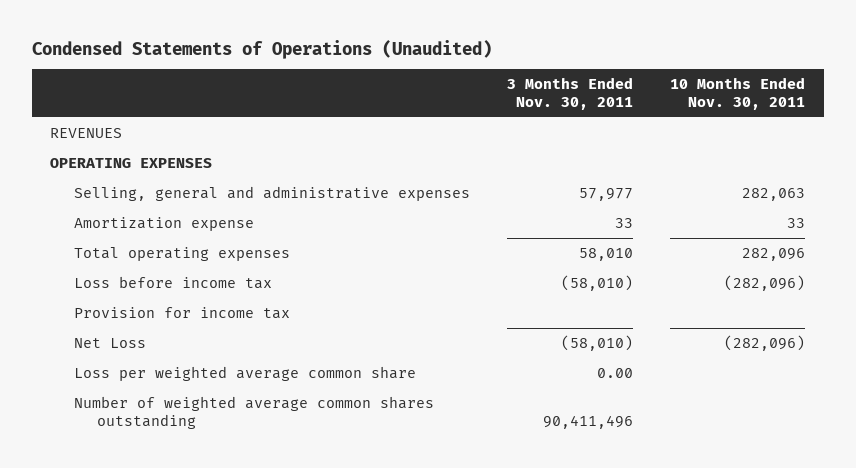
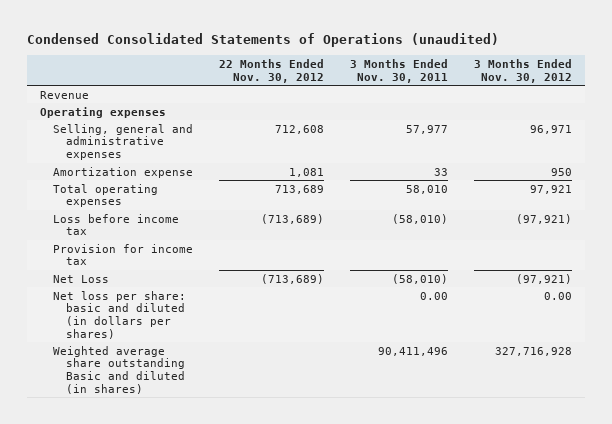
- Condensed Statements of Operations (Unaudited)
+ Condensed Consolidated Statements of Operations (unaudited)
- | 3 Months Ended Nov. 30, 2011 | 10 Months Ended Nov. 30, 2011
+ | 22 Months Ended Nov. 30, 2012 | 3 Months Ended Nov. 30, 2011 | 3 Months Ended Nov. 30, 2012
- REVENUES
- OPERATING EXPENSES
+ Revenue
+ Operating expenses
- Loss per weighted average common share | 0.00 |
- Number of weighted average common shares outstanding | 90,411,496 |
+ Net loss per share: basic and diluted (in dollars per shares) | | 0.00 | 0.00
+ Weighted average share outstanding Basic and diluted (in shares) | | 90,411,496 | 327,716,928

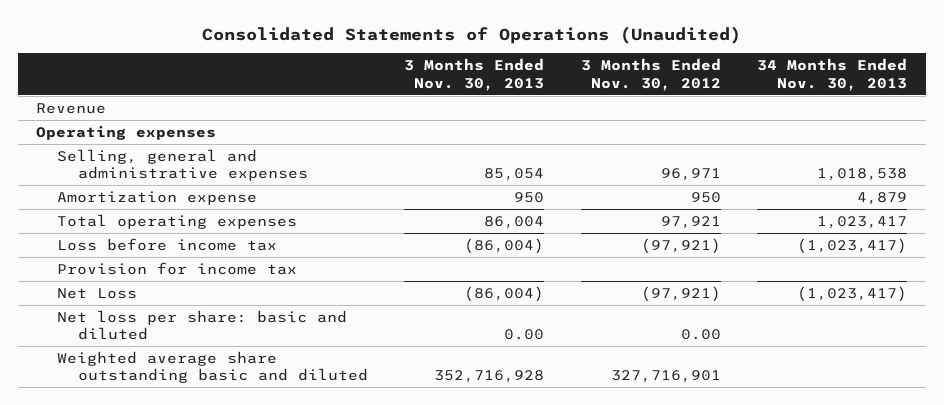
- Condensed Consolidated Statements of Operations (unaudited)
+ Consolidated Statements of Operations (Unaudited)
- | 22 Months Ended Nov. 30, 2012 | 3 Months Ended Nov. 30, 2011 | 3 Months Ended Nov. 30, 2012
+ | 3 Months Ended Nov. 30, 2013 | 3 Months Ended Nov. 30, 2012 | 34 Months Ended Nov. 30, 2013
- Net loss per share: basic and diluted (in dollars per shares) | | 0.00 | 0.00
- Weighted average share outstanding Basic and diluted (in shares) | | 90,411,496 | 327,716,928
+ Net loss per share: basic and diluted | 0.00 | 0.00 |
+ Weighted average share outstanding basic and diluted | 352,716,928 | 327,716,901 |

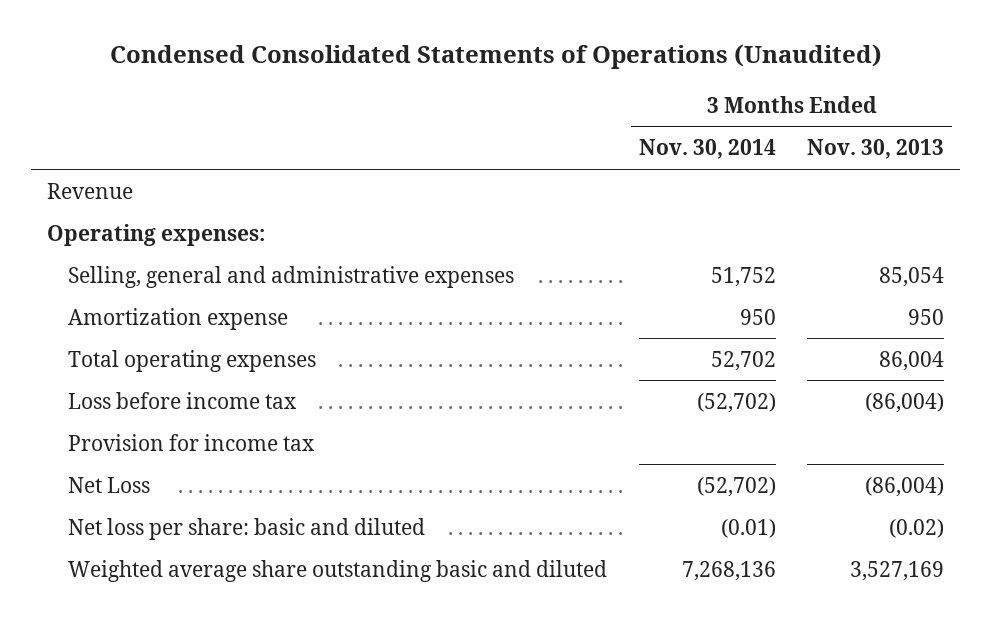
- Consolidated Statements of Operations (Unaudited)
+ Condensed Consolidated Statements of Operations (Unaudited)
- | 3 Months Ended Nov. 30, 2013 | 3 Months Ended Nov. 30, 2012 | 34 Months Ended Nov. 30, 2013
+ | 3 Months Ended Nov. 30, 2014 | 3 Months Ended Nov. 30, 2013
- Operating expenses
+ Operating expenses:
- Net loss per share: basic and diluted | 0.00 | 0.00 |
- Weighted average share outstanding basic and diluted | 352,716,928 | 327,716,901 |
+ Net loss per share: basic and diluted | (0.01) | (0.02)
+ Weighted average share outstanding basic and diluted | 7,268,136 | 3,527,169

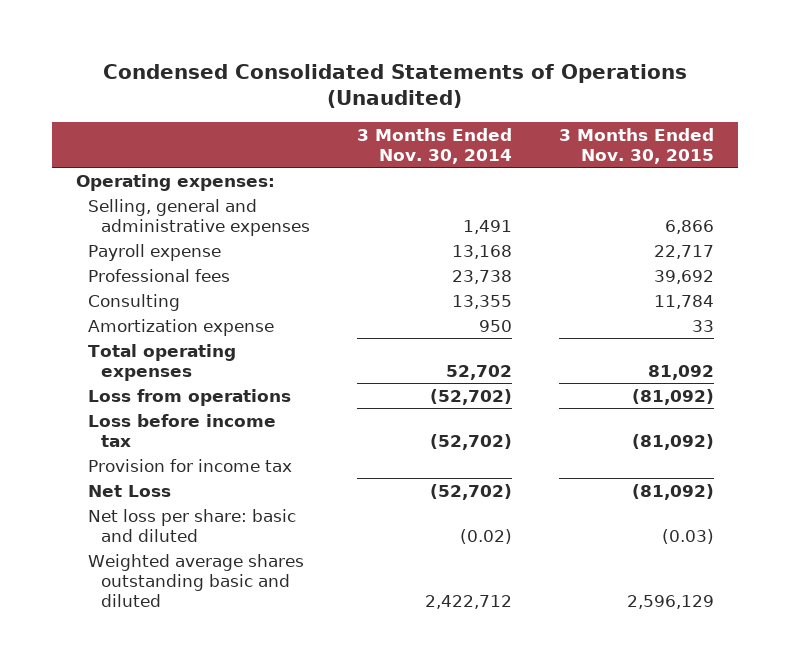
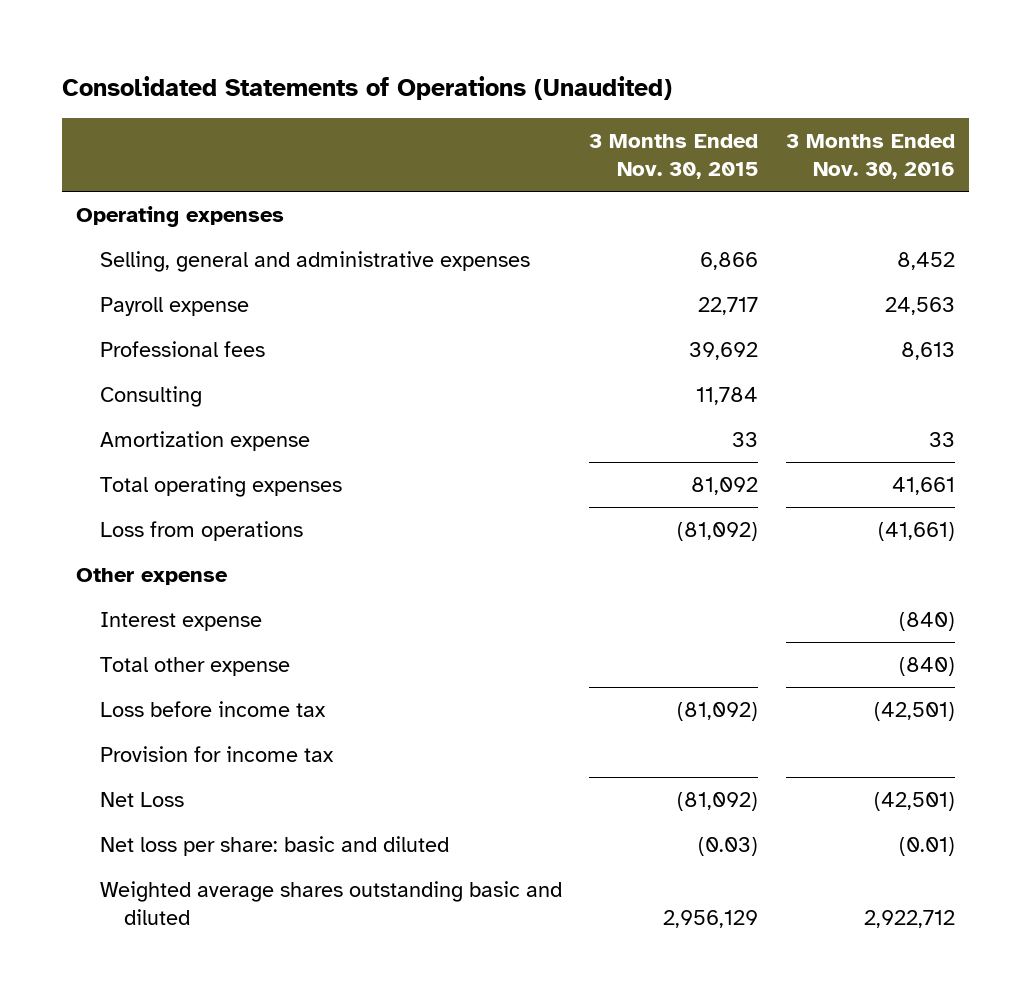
- Condensed Consolidated Statements of Operations (Unaudited)
+ Consolidated Statements of Operations (Unaudited)
- | 3 Months Ended Nov. 30, 2014 | 3 Months Ended Nov. 30, 2015
+ | 3 Months Ended Nov. 30, 2015 | 3 Months Ended Nov. 30, 2016
- Operating expenses:
+ Operating expenses
+ Other expense
+ Interest expense | | (840)
+ Total other expense | | (840)
- Weighted average shares outstanding basic and diluted | 2,422,712 | 2,596,129
+ Weighted average shares outstanding basic and diluted | 2,956,129 | 2,922,712

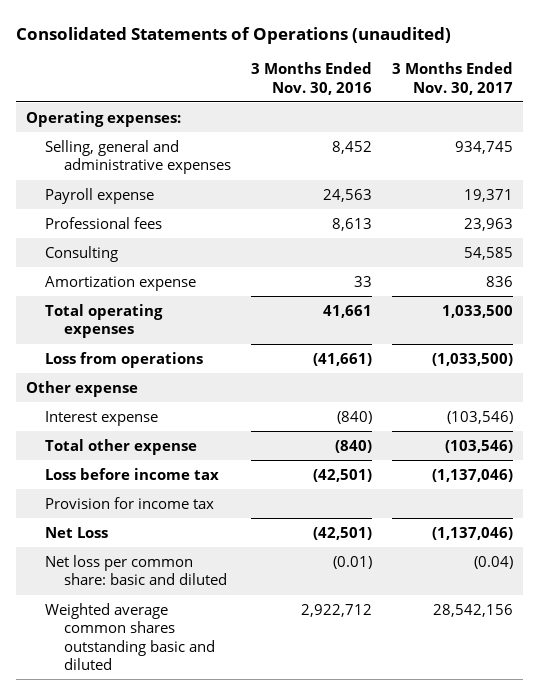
- Consolidated Statements of Operations (Unaudited)
+ Consolidated Statements of Operations (unaudited)
- | 3 Months Ended Nov. 30, 2015 | 3 Months Ended Nov. 30, 2016
+ | 3 Months Ended Nov. 30, 2016 | 3 Months Ended Nov. 30, 2017
- Operating expenses
+ Operating expenses:
- Net loss per share: basic and diluted | (0.03) | (0.01)
- Weighted average shares outstanding basic and diluted | 2,956,129 | 2,922,712
+ Net loss per common share: basic and diluted | (0.01) | (0.04)
+ Weighted average common shares outstanding basic and diluted | 2,922,712 | 28,542,156

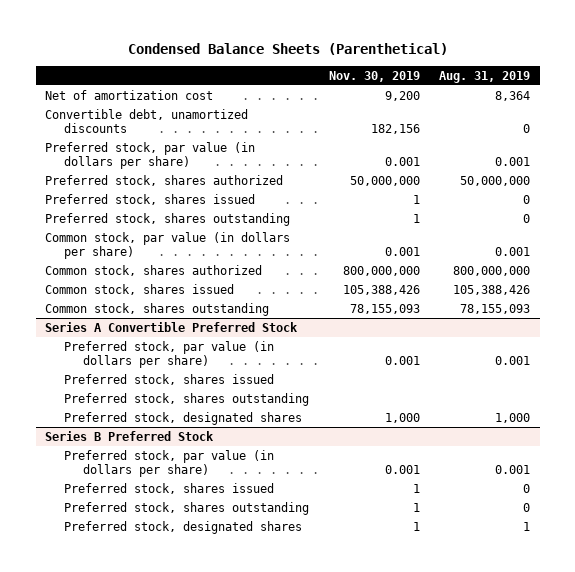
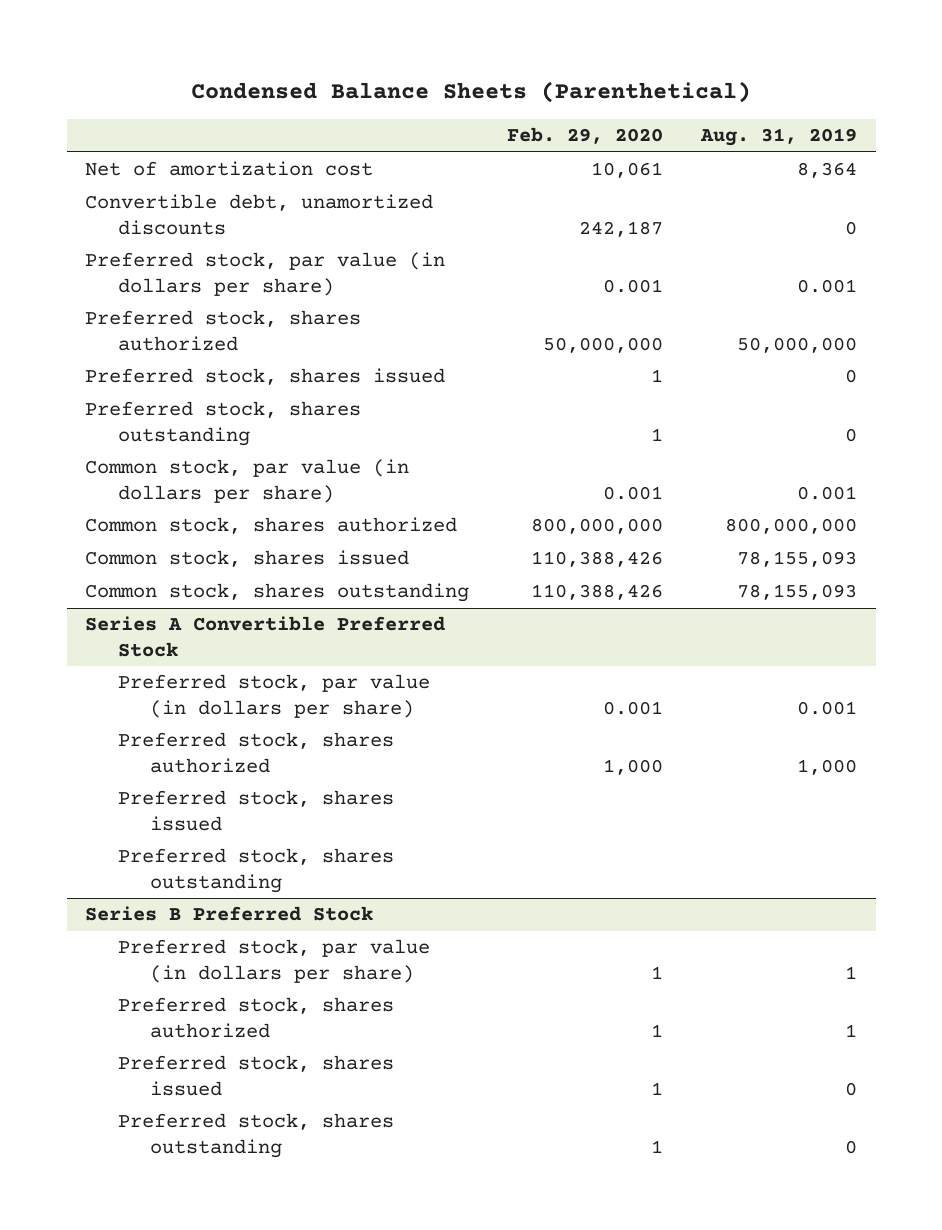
- | Nov. 30, 2019 | Aug. 31, 2019
+ | Feb. 29, 2020 | Aug. 31, 2019
- Common stock, shares issued | 105,388,426 | 105,388,426
+ Common stock, shares issued | 110,388,426 | 78,155,093
@ Series A Convertible Preferred Stock
+ Preferred stock, shares authorized | 1,000 | 1,000
- Preferred stock, designated shares | 1,000 | 1,000
@ Series B Preferred Stock
- Preferred stock, par value (in dollars per share) | 0.001 | 0.001
+ Preferred stock, par value (in dollars per share) | 1 | 1
+ Preferred stock, shares authorized | 1 | 1
- Preferred stock, designated shares | 1 | 1

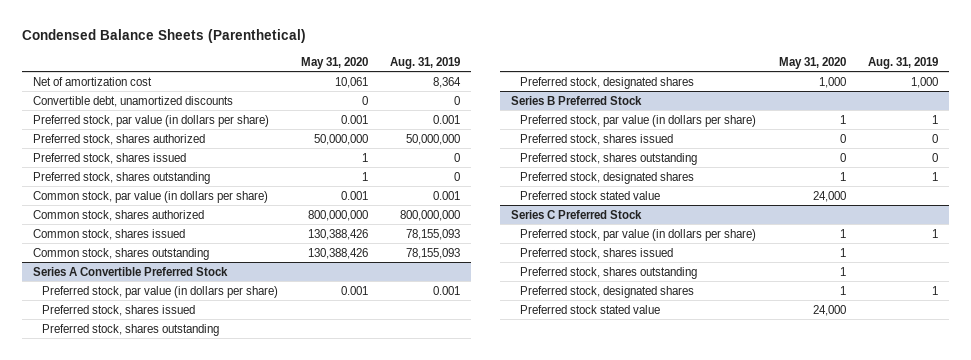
- | Feb. 29, 2020 | Aug. 31, 2019
+ | May 31, 2020 | Aug. 31, 2019
@ Series A Convertible Preferred Stock
- Preferred stock, shares authorized | 1,000 | 1,000
+ Preferred stock, designated shares | 1,000 | 1,000
@ Series B Preferred Stock
- Preferred stock, shares authorized | 1 | 1
+ Preferred stock, designated shares | 1 | 1
+ Preferred stock stated value | 24,000 |
+ Series C Preferred Stock
+ Preferred stock, par value (in dollars per share) | 1 | 1
+ Preferred stock, shares issued | 1 |
+ Preferred stock, shares outstanding | 1 |
+ Preferred stock, designated shares | 1 | 1
+ Preferred stock stated value | 24,000 |

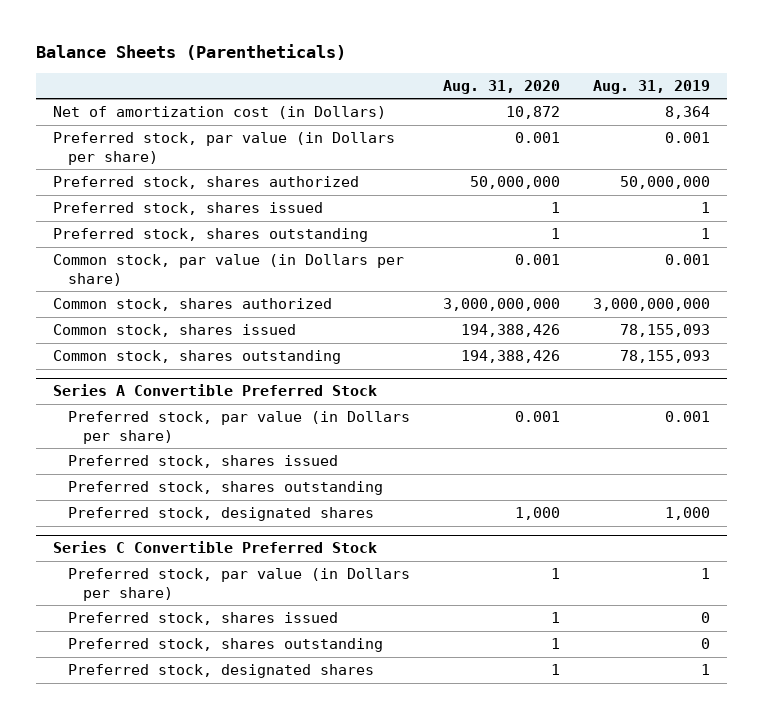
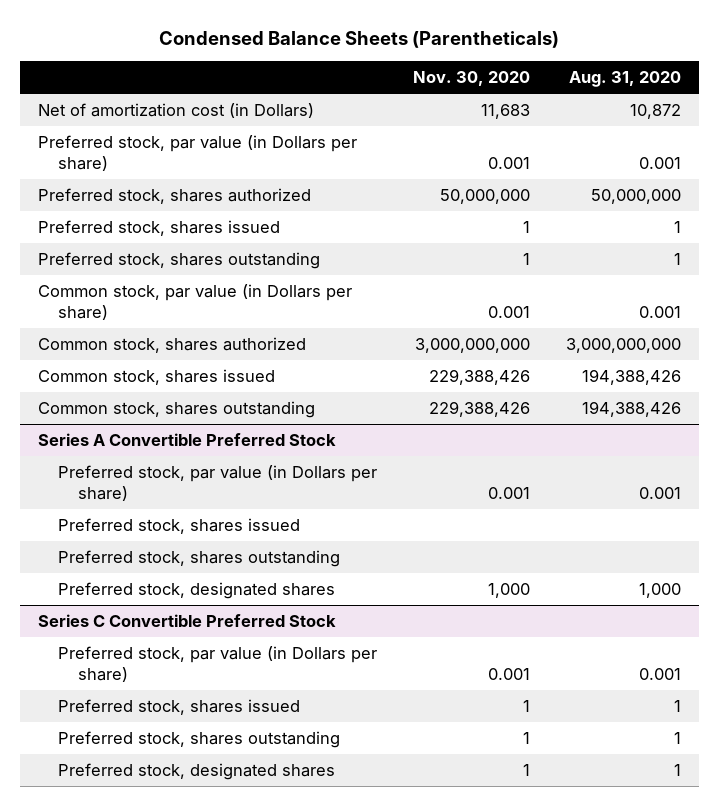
- Balance Sheets (Parentheticals)
+ Condensed Balance Sheets (Parentheticals)
- | Aug. 31, 2020 | Aug. 31, 2019
+ | Nov. 30, 2020 | Aug. 31, 2020
@ Series C Convertible Preferred Stock
- Preferred stock, par value (in Dollars per share) | 1 | 1
+ Preferred stock, par value (in Dollars per share) | 0.001 | 0.001

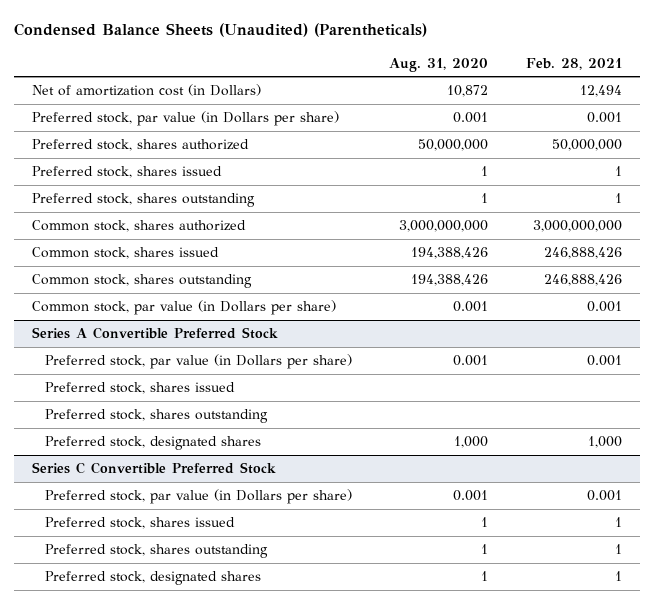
- Condensed Balance Sheets (Parentheticals)
+ Condensed Balance Sheets (Unaudited) (Parentheticals)
- | Nov. 30, 2020 | Aug. 31, 2020
+ | Aug. 31, 2020 | Feb. 28, 2021
moved down: Common stock, par value (in Dollars per share) | 0.001 | 0.001

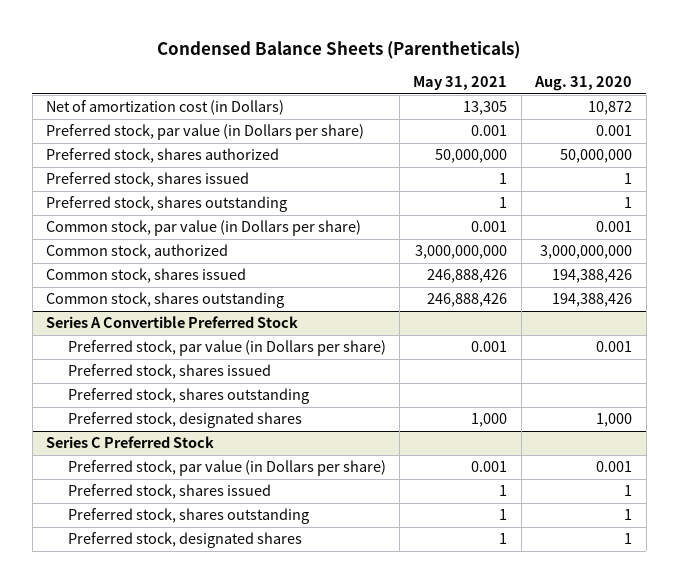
- Condensed Balance Sheets (Unaudited) (Parentheticals)
+ Condensed Balance Sheets (Parentheticals)
- | Aug. 31, 2020 | Feb. 28, 2021
+ | May 31, 2021 | Aug. 31, 2020
- Common stock, shares authorized | 3,000,000,000 | 3,000,000,000
moved up: Common stock, par value (in Dollars per share) | 0.001 | 0.001
+ Common stock, authorized | 3,000,000,000 | 3,000,000,000
- Series C Convertible Preferred Stock
+ Series C Preferred Stock

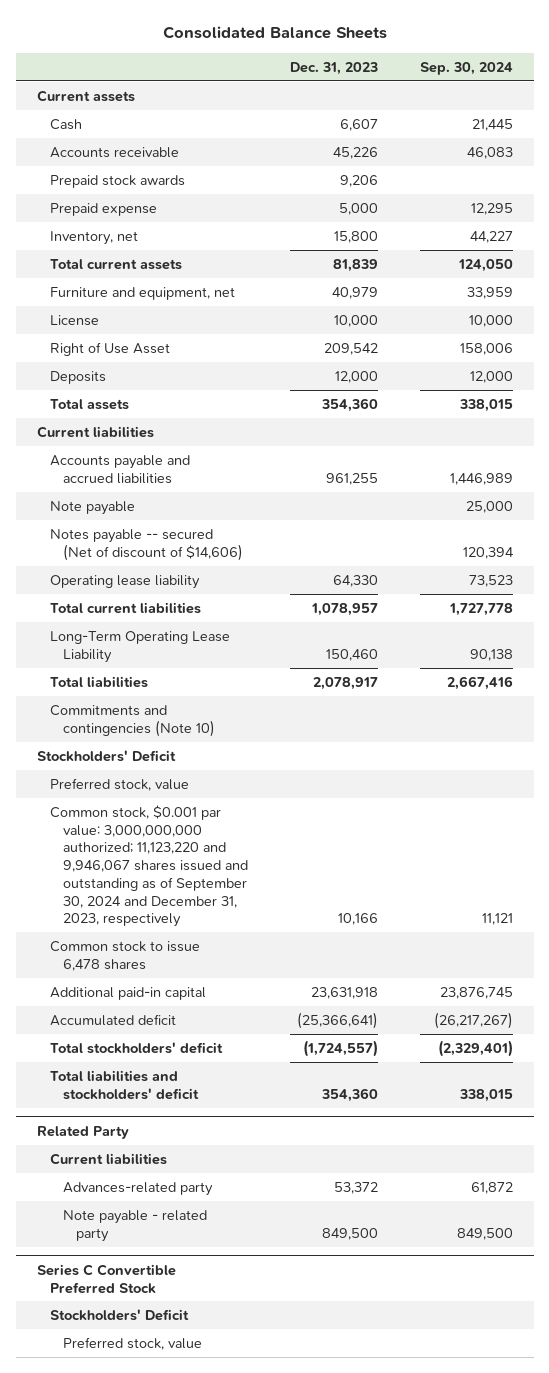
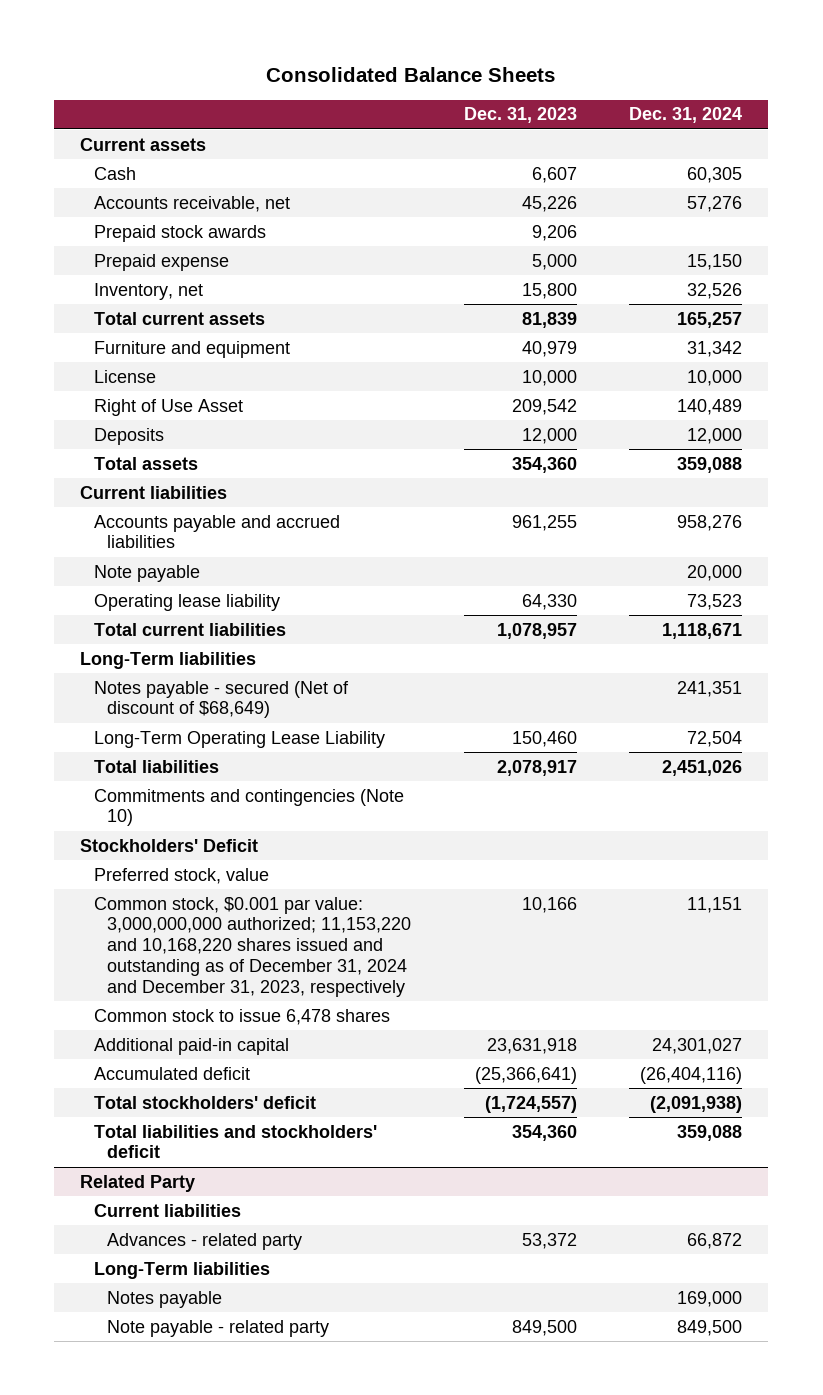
- | Dec. 31, 2023 | Sep. 30, 2024
+ | Dec. 31, 2023 | Dec. 31, 2024
- Accounts receivable | 45,226 | 46,083
+ Accounts receivable, net | 45,226 | 57,276
- Furniture and equipment, net | 40,979 | 33,959
+ Furniture and equipment | 40,979 | 31,342
- Notes payable -- secured (Net of discount of $14,606) | | 120,394
+ Long-Term liabilities
+ Notes payable - secured (Net of discount of $68,649) | | 241,351
- Common stock, $0.001 par value: 3,000,000,000 authorized; 11,123,220 and 9,946,067 shares issued and outstanding as of September 30, 2024 and December 31, 2023, respectively | 10,166 | 11,121
+ Common stock, $0.001 par value: 3,000,000,000 authorized; 11,153,220 and 10,168,220 shares issued and outstanding as of December 31, 2024 and December 31, 2023, respectively | 10,166 | 11,151
@ Related Party
- Advances-related party | 53,372 | 61,872
+ Advances - related party | 53,372 | 66,872
+ Long-Term liabilities
+ Notes payable | | 169,000
- Series C Convertible Preferred Stock
- Stockholders' Deficit
- Preferred stock, value

